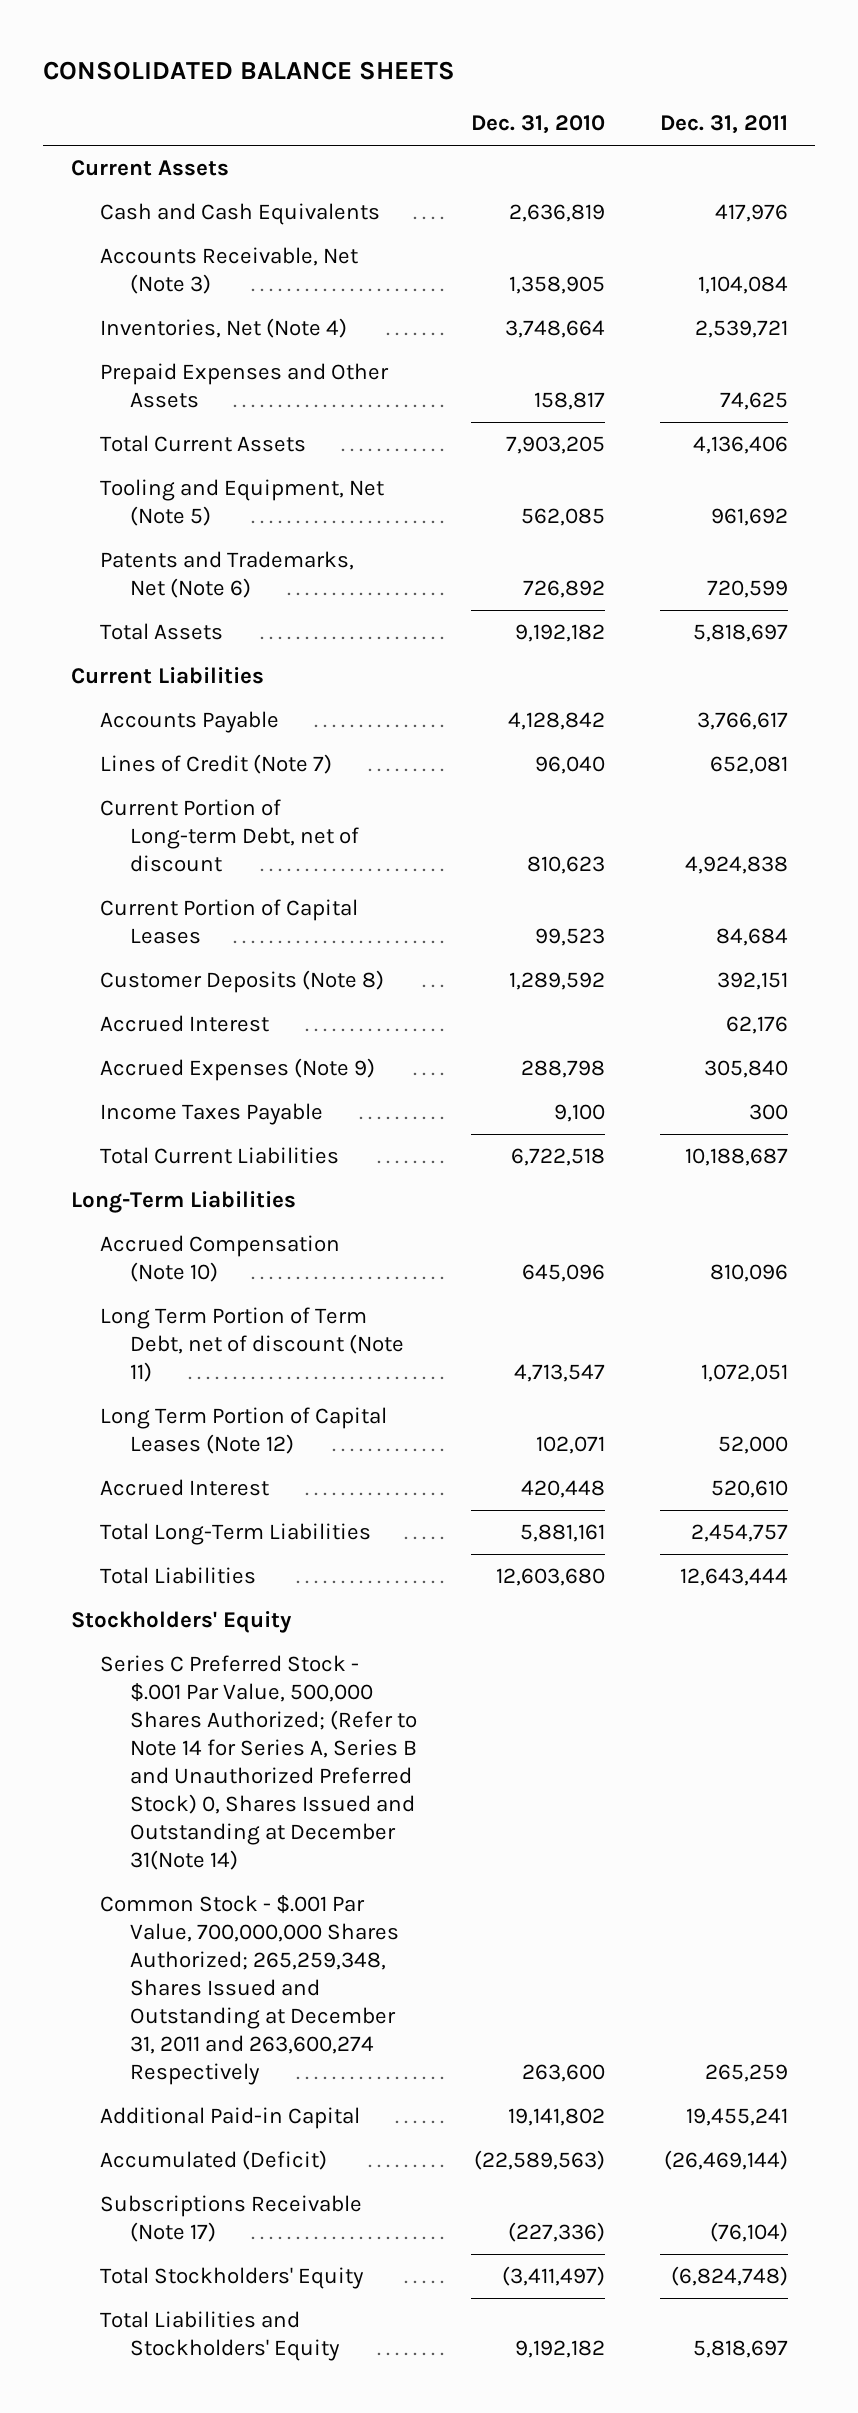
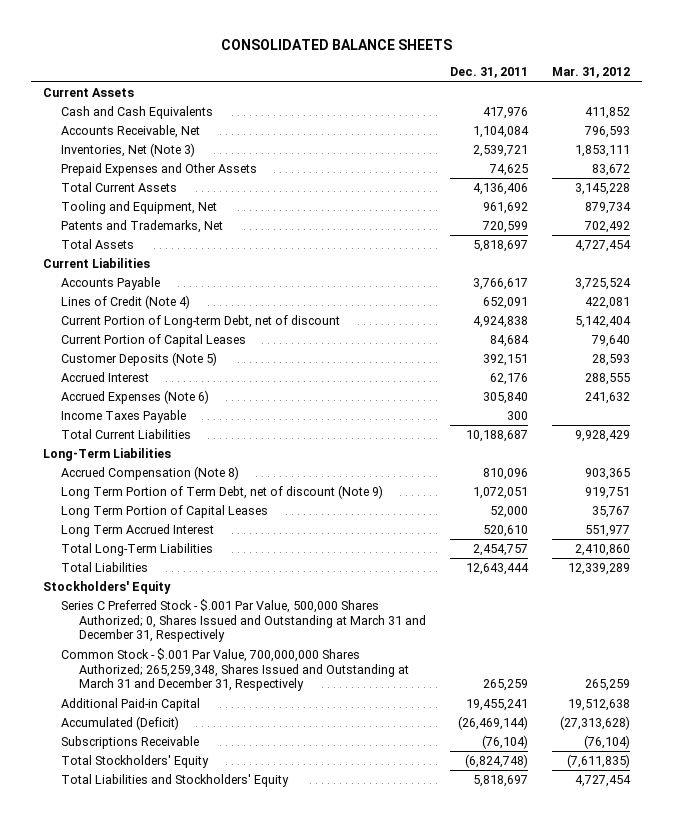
- | Dec. 31, 2010 | Dec. 31, 2011
+ | Dec. 31, 2011 | Mar. 31, 2012
- Accounts Receivable, Net (Note 3) | 1,358,905 | 1,104,084
- Inventories, Net (Note 4) | 3,748,664 | 2,539,721
+ Accounts Receivable, Net | 1,104,084 | 796,593
+ Inventories, Net (Note 3) | 2,539,721 | 1,853,111
- Tooling and Equipment, Net (Note 5) | 562,085 | 961,692
- Patents and Trademarks, Net (Note 6) | 726,892 | 720,599
+ Tooling and Equipment, Net | 961,692 | 879,734
+ Patents and Trademarks, Net | 720,599 | 702,492
- Lines of Credit (Note 7) | 96,040 | 652,081
+ Lines of Credit (Note 4) | 652,091 | 422,081
- Customer Deposits (Note 8) | 1,289,592 | 392,151
+ Customer Deposits (Note 5) | 392,151 | 28,593
- Accrued Expenses (Note 9) | 288,798 | 305,840
+ Accrued Expenses (Note 6) | 305,840 | 241,632
- Accrued Compensation (Note 10) | 645,096 | 810,096
- Long Term Portion of Term Debt, net of discount (Note 11) | 4,713,547 | 1,072,051
- Long Term Portion of Capital Leases (Note 12) | 102,071 | 52,000
- Accrued Interest | 420,448 | 520,610
+ Accrued Compensation (Note 8) | 810,096 | 903,365
+ Long Term Portion of Term Debt, net of discount (Note 9) | 1,072,051 | 919,751
+ Long Term Portion of Capital Leases | 52,000 | 35,767
+ Long Term Accrued Interest | 520,610 | 551,977
- Series C Preferred Stock - $.001 Par Value, 500,000 Shares Authorized; (Refer to Note 14 for Series A, Series B and Unauthorized Preferred Stock) 0, Shares Issued and Outstanding at December 31(Note 14)
- Common Stock - $.001 Par Value, 700,000,000 Shares Authorized; 265,259,348, Shares Issued and Outstanding at December 31, 2011 and 263,600,274 Respectively | 263,600 | 265,259
+ Series C Preferred Stock - $.001 Par Value, 500,000 Shares Authorized; 0, Shares Issued and Outstanding at March 31 and December 31, Respectively
+ Common Stock - $.001 Par Value, 700,000,000 Shares Authorized; 265,259,348, Shares Issued and Outstanding at March 31 and December 31, Respectively | 265,259 | 265,259
- Subscriptions Receivable (Note 17) | (227,336) | (76,104)
+ Subscriptions Receivable | (76,104) | (76,104)

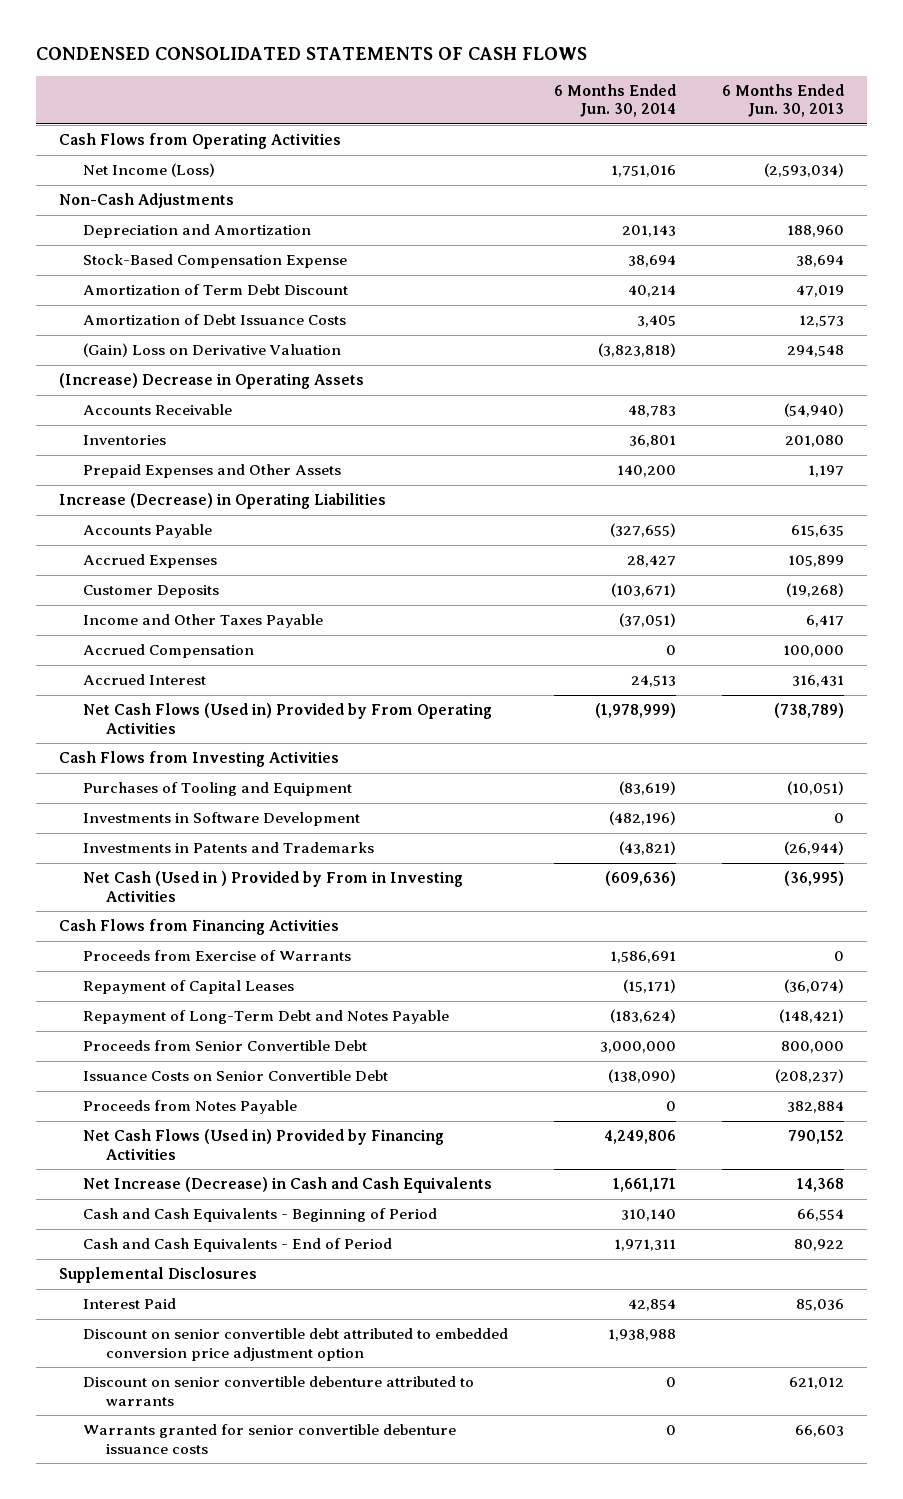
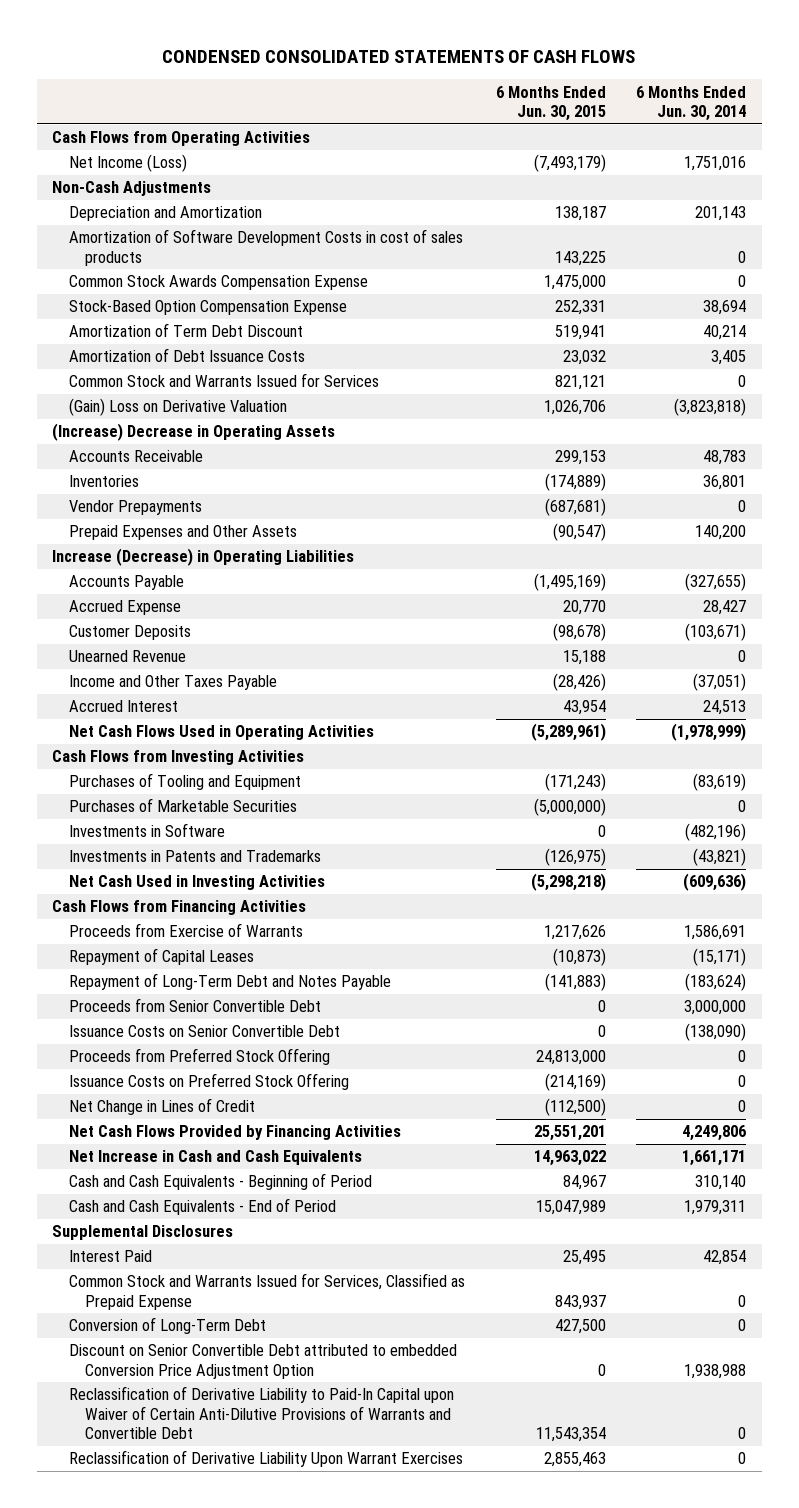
- | 6 Months Ended Jun. 30, 2014 | 6 Months Ended Jun. 30, 2013
+ | 6 Months Ended Jun. 30, 2015 | 6 Months Ended Jun. 30, 2014
- Stock-Based Compensation Expense | 38,694 | 38,694
+ Amortization of Software Development Costs in cost of sales products | 143,225 | 0
+ Common Stock Awards Compensation Expense | 1,475,000 | 0
+ Stock-Based Option Compensation Expense | 252,331 | 38,694
+ Common Stock and Warrants Issued for Services | 821,121 | 0
+ Vendor Prepayments | (687,681) | 0
- Accrued Expenses | 28,427 | 105,899
+ Accrued Expense | 20,770 | 28,427
+ Unearned Revenue | 15,188 | 0
- Accrued Compensation | 0 | 100,000
- Net Cash Flows (Used in) Provided by From Operating Activities | (1,978,999) | (738,789)
+ Net Cash Flows Used in Operating Activities | (5,289,961) | (1,978,999)
- Investments in Software Development | (482,196) | 0
+ Purchases of Marketable Securities | (5,000,000) | 0
+ Investments in Software | 0 | (482,196)
- Net Cash (Used in ) Provided by From in Investing Activities | (609,636) | (36,995)
+ Net Cash Used in Investing Activities | (5,298,218) | (609,636)
- Proceeds from Notes Payable | 0 | 382,884
- Net Cash Flows (Used in) Provided by Financing Activities | 4,249,806 | 790,152
- Net Increase (Decrease) in Cash and Cash Equivalents | 1,661,171 | 14,368
+ Proceeds from Preferred Stock Offering | 24,813,000 | 0
+ Issuance Costs on Preferred Stock Offering | (214,169) | 0
+ Net Change in Lines of Credit | (112,500) | 0
+ Net Cash Flows Provided by Financing Activities | 25,551,201 | 4,249,806
+ Net Increase in Cash and Cash Equivalents | 14,963,022 | 1,661,171
- Cash and Cash Equivalents - End of Period | 1,971,311 | 80,922
+ Cash and Cash Equivalents - End of Period | 15,047,989 | 1,979,311
- Discount on senior convertible debt attributed to embedded conversion price adjustment option | 1,938,988 |
- Discount on senior convertible debenture attributed to warrants | 0 | 621,012
- Warrants granted for senior convertible debenture issuance costs | 0 | 66,603
+ Common Stock and Warrants Issued for Services, Classified as Prepaid Expense | 843,937 | 0
+ Conversion of Long-Term Debt | 427,500 | 0
+ Discount on Senior Convertible Debt attributed to embedded Conversion Price Adjustment Option | 0 | 1,938,988
+ Reclassification of Derivative Liability to Paid-In Capital upon Waiver of Certain Anti-Dilutive Provisions of Warrants and Convertible Debt | 11,543,354 | 0
+ Reclassification of Derivative Liability Upon Warrant Exercises | 2,855,463 | 0

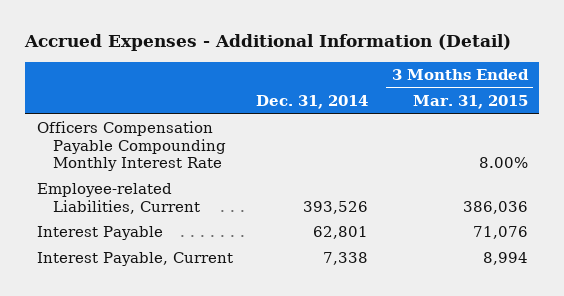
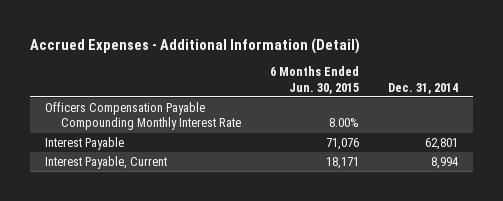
- | Dec. 31, 2014 | 3 Months Ended Mar. 31, 2015
+ | 6 Months Ended Jun. 30, 2015 | Dec. 31, 2014
- Employee-related Liabilities, Current | 393,526 | 386,036
- Interest Payable, Current | 7,338 | 8,994
+ Interest Payable, Current | 18,171 | 8,994

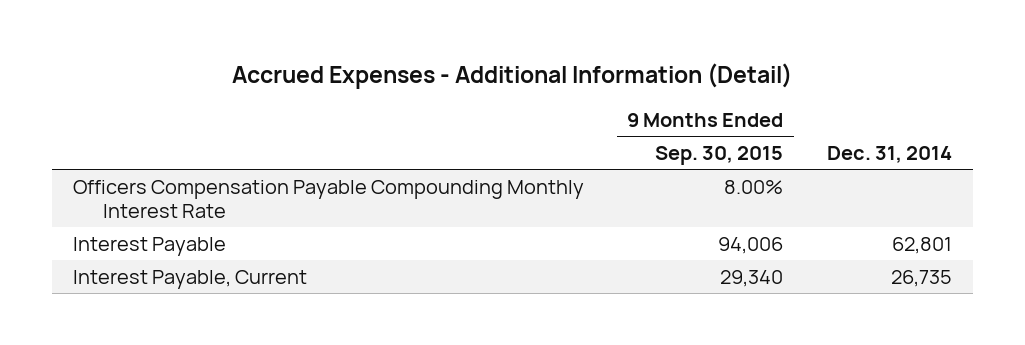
- | 6 Months Ended Jun. 30, 2015 | Dec. 31, 2014
+ | 9 Months Ended Sep. 30, 2015 | Dec. 31, 2014
- Interest Payable, Current | 18,171 | 8,994
+ Interest Payable, Current | 29,340 | 26,735

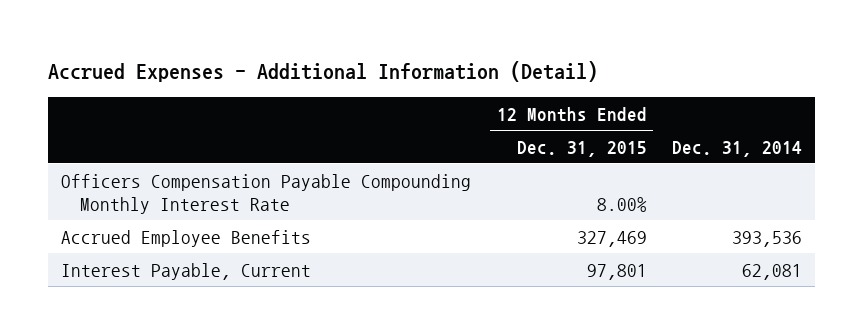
- | 9 Months Ended Sep. 30, 2015 | Dec. 31, 2014
+ | 12 Months Ended Dec. 31, 2015 | Dec. 31, 2014
- Interest Payable | 94,006 | 62,801
- Interest Payable, Current | 29,340 | 26,735
+ Accrued Employee Benefits | 327,469 | 393,536
+ Interest Payable, Current | 97,801 | 62,081

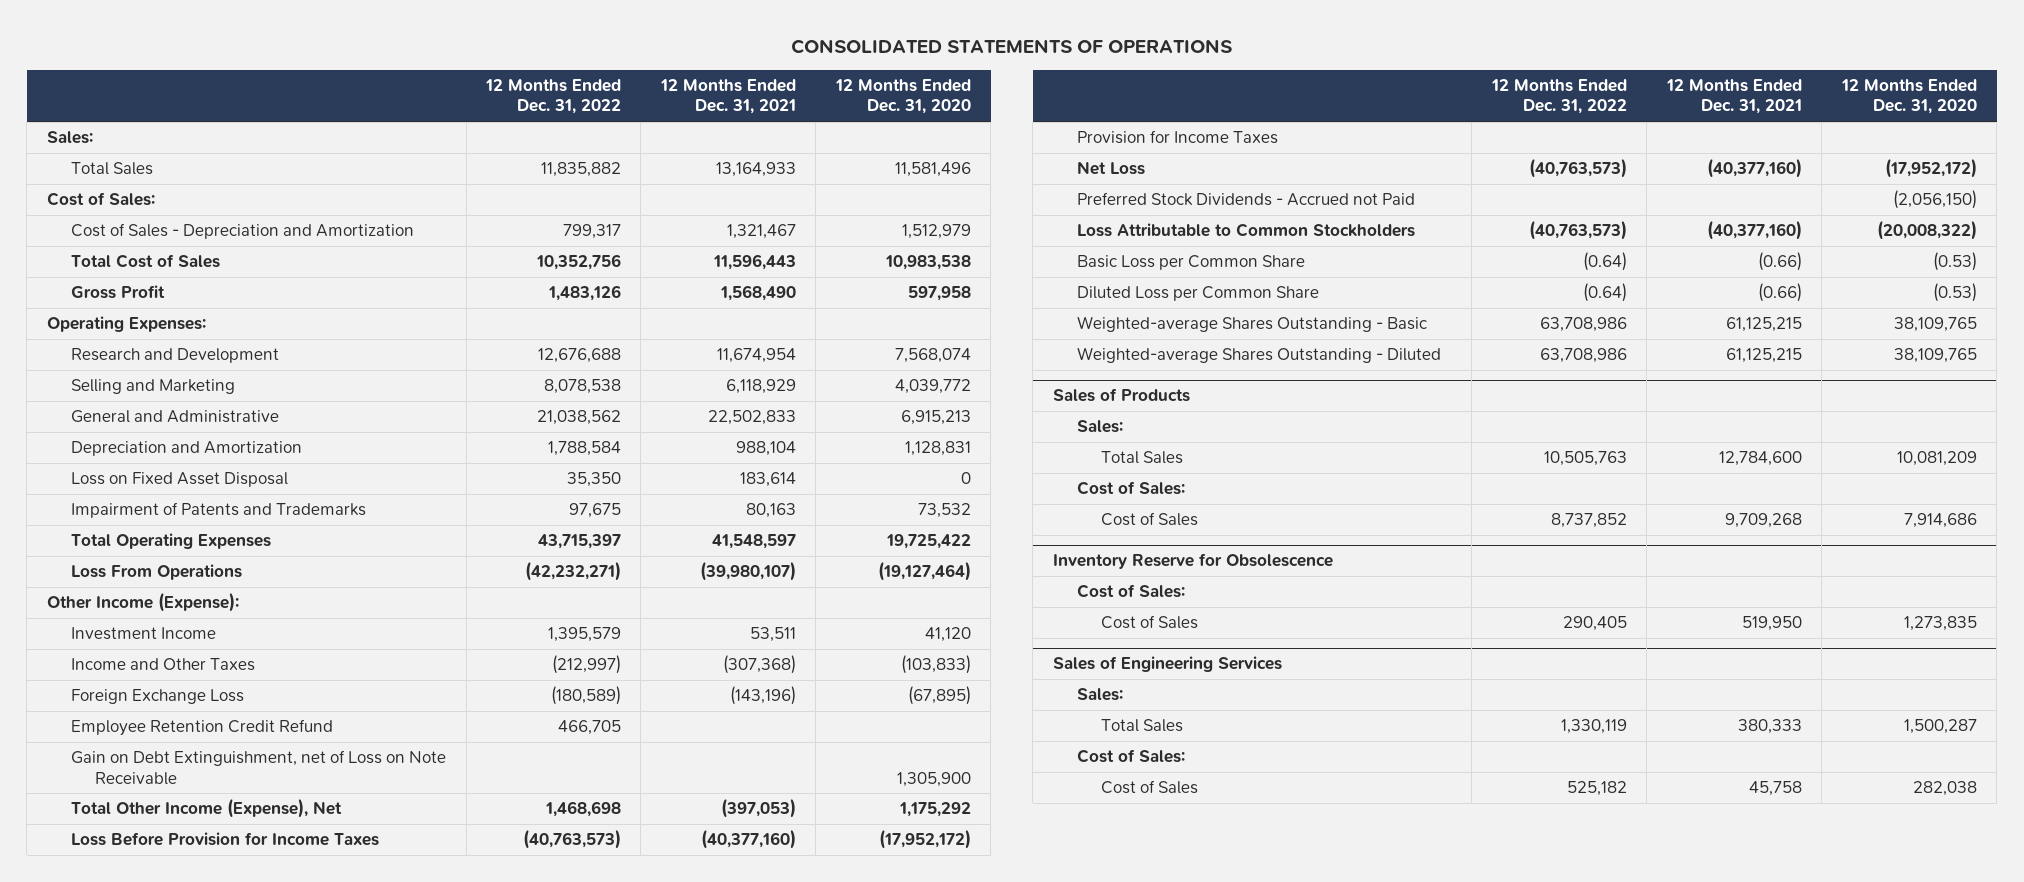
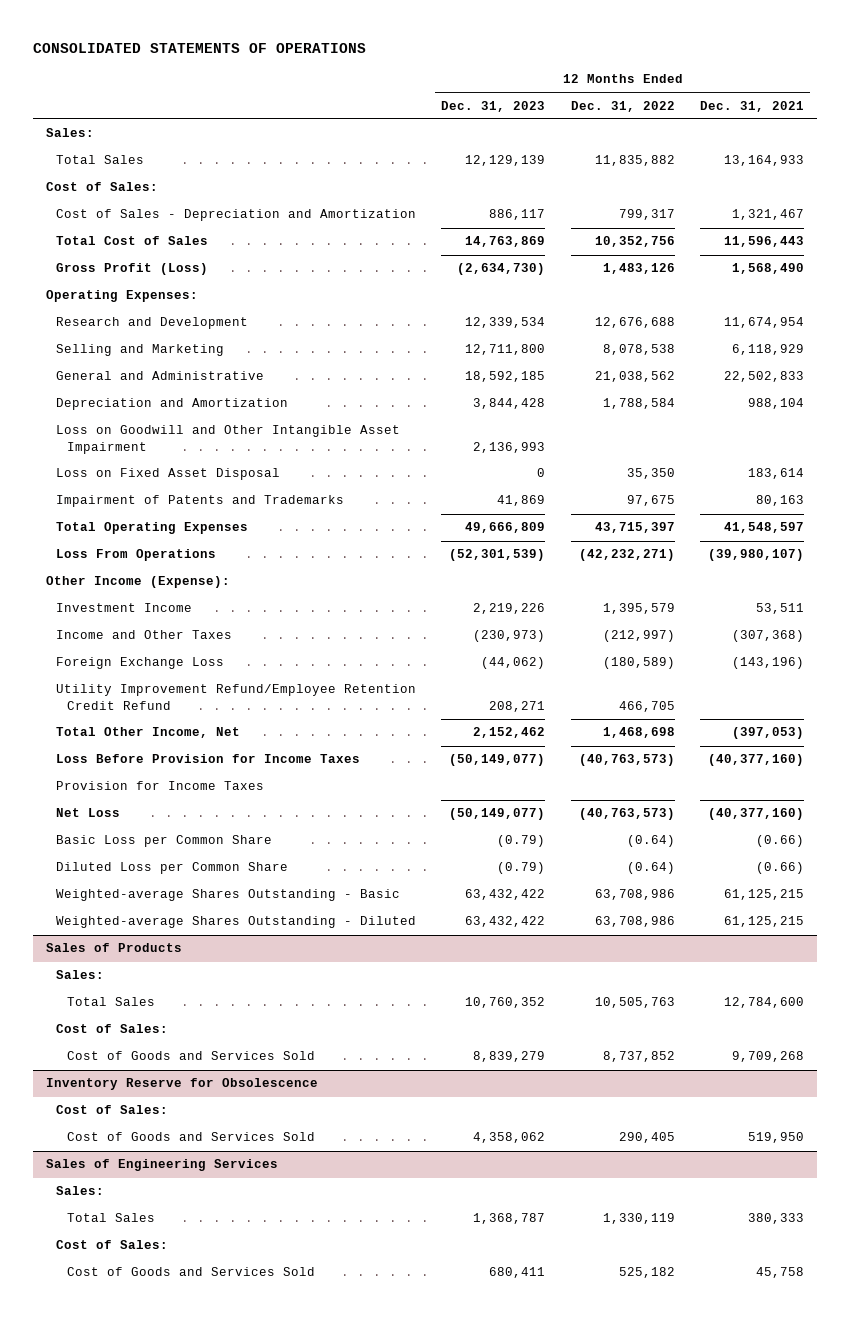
- | 12 Months Ended Dec. 31, 2022 | 12 Months Ended Dec. 31, 2021 | 12 Months Ended Dec. 31, 2020
+ | 12 Months Ended Dec. 31, 2023 | 12 Months Ended Dec. 31, 2022 | 12 Months Ended Dec. 31, 2021
- Gross Profit | 1,483,126 | 1,568,490 | 597,958
+ Gross Profit (Loss) | (2,634,730) | 1,483,126 | 1,568,490
+ Loss on Goodwill and Other Intangible Asset Impairment | 2,136,993 | |
- Employee Retention Credit Refund | 466,705 | |
- Gain on Debt Extinguishment, net of Loss on Note Receivable | | | 1,305,900
- Total Other Income (Expense), Net | 1,468,698 | (397,053) | 1,175,292
+ Utility Improvement Refund/Employee Retention Credit Refund | 208,271 | 466,705 |
+ Total Other Income, Net | 2,152,462 | 1,468,698 | (397,053)
- Preferred Stock Dividends - Accrued not Paid | | | (2,056,150)
- Loss Attributable to Common Stockholders | (40,763,573) | (40,377,160) | (20,008,322)
@ Sales of Products
- Cost of Sales | 8,737,852 | 9,709,268 | 7,914,686
+ Cost of Goods and Services Sold | 8,839,279 | 8,737,852 | 9,709,268
@ Inventory Reserve for Obsolescence
- Cost of Sales | 290,405 | 519,950 | 1,273,835
+ Cost of Goods and Services Sold | 4,358,062 | 290,405 | 519,950
@ Sales of Engineering Services
- Cost of Sales | 525,182 | 45,758 | 282,038
+ Cost of Goods and Services Sold | 680,411 | 525,182 | 45,758

